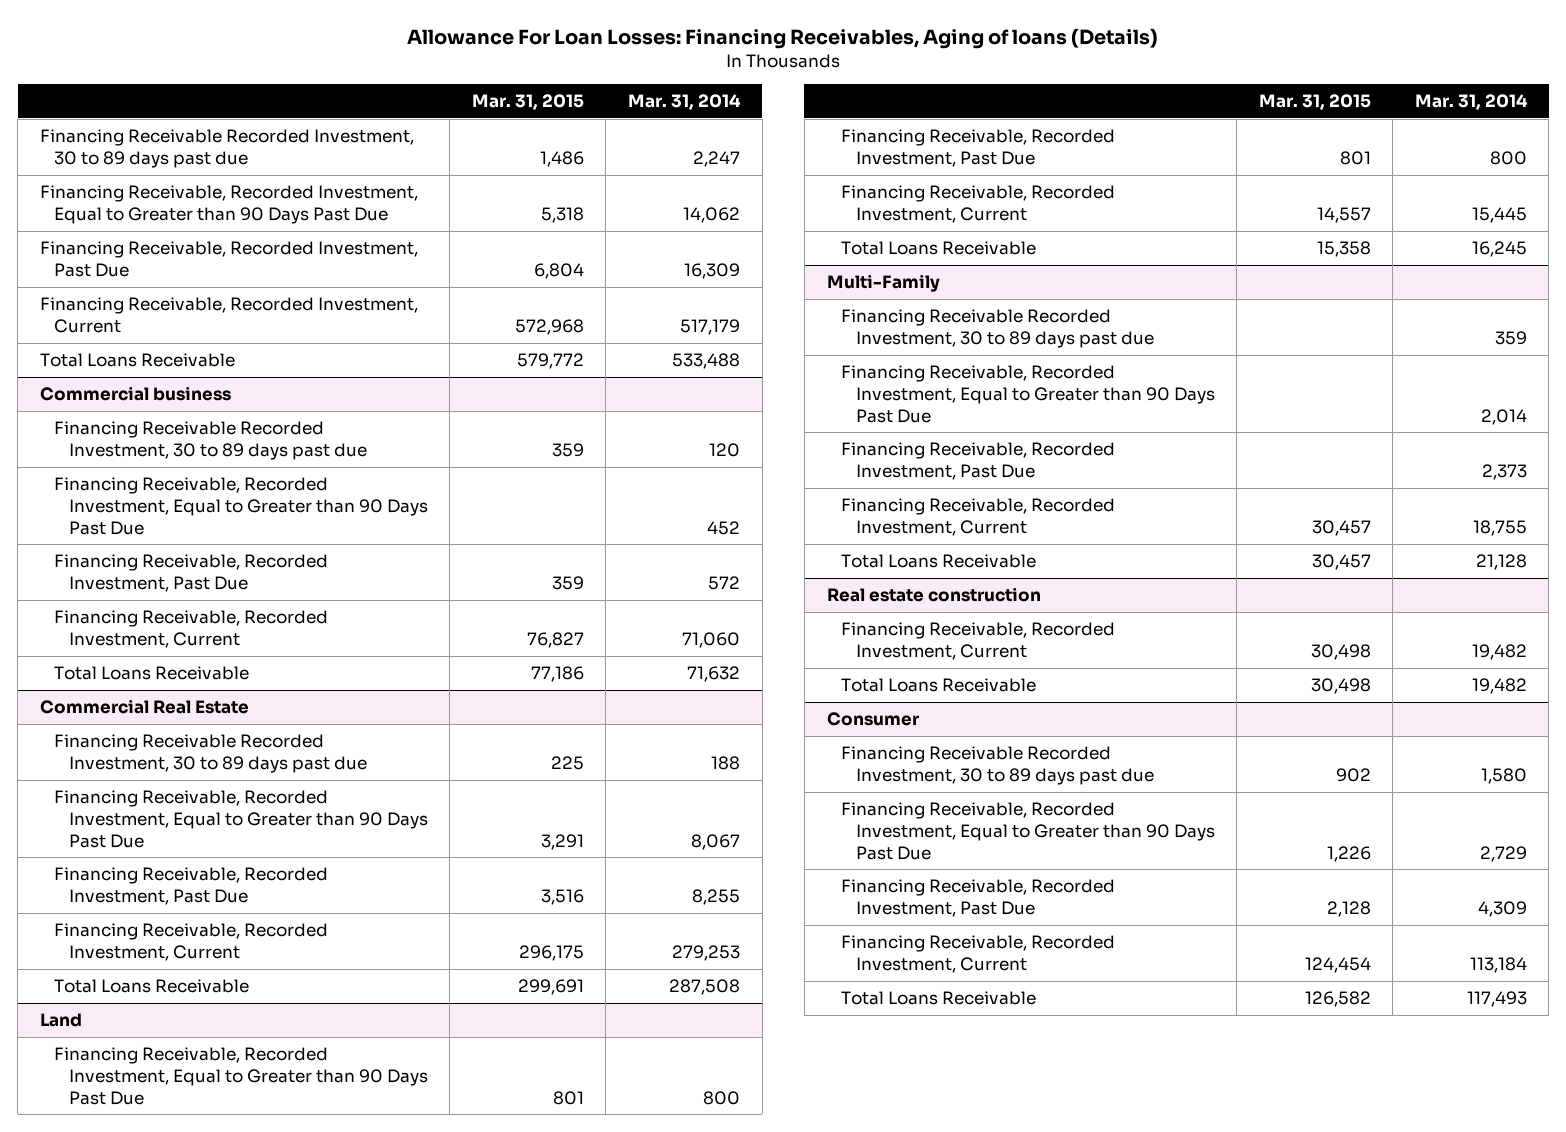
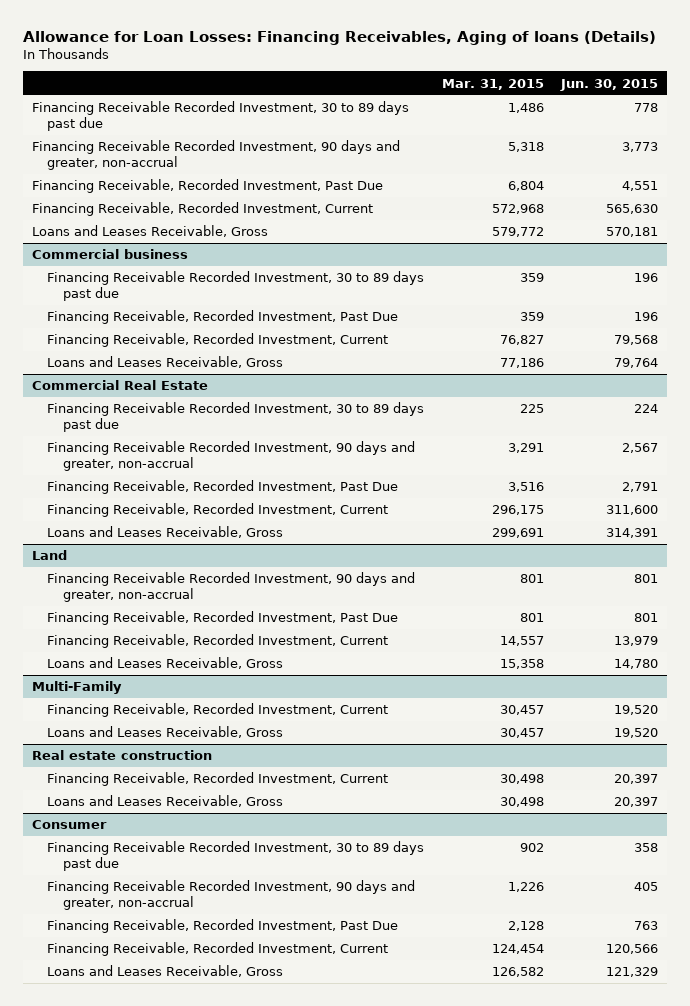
- Allowance For Loan Losses: Financing Receivables, Aging of loans (Details)
+ Allowance for Loan Losses: Financing Receivables, Aging of loans (Details)
- | Mar. 31, 2015 | Mar. 31, 2014
+ | Mar. 31, 2015 | Jun. 30, 2015
- Financing Receivable, Recorded Investment, Equal to Greater than 90 Days Past Due | 5,318 | 14,062
+ Financing Receivable Recorded Investment, 90 days and greater, non-accrual | 5,318 | 3,773
- Total Loans Receivable | 579,772 | 533,488
+ Loans and Leases Receivable, Gross | 579,772 | 570,181
@ Commercial business
- Financing Receivable, Recorded Investment, Equal to Greater than 90 Days Past Due | | 452
- Total Loans Receivable | 77,186 | 71,632
+ Loans and Leases Receivable, Gross | 77,186 | 79,764
@ Commercial Real Estate
- Financing Receivable, Recorded Investment, Equal to Greater than 90 Days Past Due | 3,291 | 8,067
+ Financing Receivable Recorded Investment, 90 days and greater, non-accrual | 3,291 | 2,567
- Total Loans Receivable | 299,691 | 287,508
+ Loans and Leases Receivable, Gross | 299,691 | 314,391
@ Land
- Financing Receivable, Recorded Investment, Equal to Greater than 90 Days Past Due | 801 | 800
+ Financing Receivable Recorded Investment, 90 days and greater, non-accrual | 801 | 801
- Total Loans Receivable | 15,358 | 16,245
+ Loans and Leases Receivable, Gross | 15,358 | 14,780
@ Multi-Family
- Financing Receivable Recorded Investment, 30 to 89 days past due | | 359
- Financing Receivable, Recorded Investment, Equal to Greater than 90 Days Past Due | | 2,014
- Financing Receivable, Recorded Investment, Past Due | | 2,373
- Total Loans Receivable | 30,457 | 21,128
+ Loans and Leases Receivable, Gross | 30,457 | 19,520
@ Real estate construction
- Total Loans Receivable | 30,498 | 19,482
+ Loans and Leases Receivable, Gross | 30,498 | 20,397
@ Consumer
- Financing Receivable, Recorded Investment, Equal to Greater than 90 Days Past Due | 1,226 | 2,729
+ Financing Receivable Recorded Investment, 90 days and greater, non-accrual | 1,226 | 405
- Total Loans Receivable | 126,582 | 117,493
+ Loans and Leases Receivable, Gross | 126,582 | 121,329

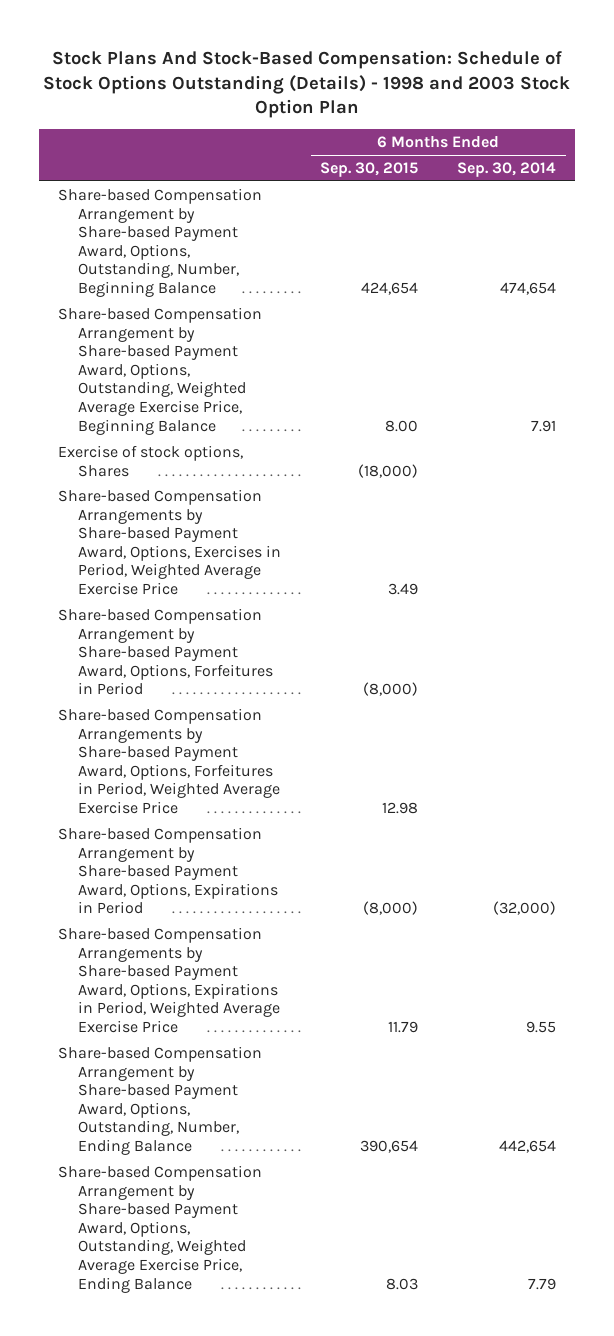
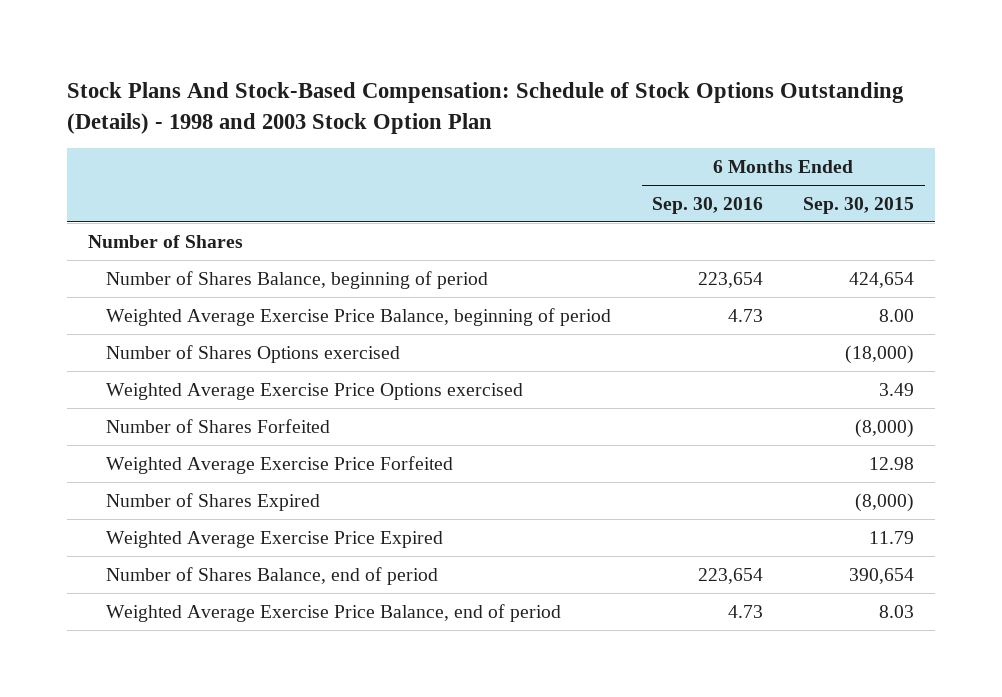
- | 6 Months Ended Sep. 30, 2015 | 6 Months Ended Sep. 30, 2014
+ | 6 Months Ended Sep. 30, 2016 | 6 Months Ended Sep. 30, 2015
- Share-based Compensation Arrangement by Share-based Payment Award, Options, Outstanding, Number, Beginning Balance | 424,654 | 474,654
- Share-based Compensation Arrangement by Share-based Payment Award, Options, Outstanding, Weighted Average Exercise Price, Beginning Balance | 8.00 | 7.91
- Exercise of stock options, Shares | (18,000) |
- Share-based Compensation Arrangements by Share-based Payment Award, Options, Exercises in Period, Weighted Average Exercise Price | 3.49 |
- Share-based Compensation Arrangement by Share-based Payment Award, Options, Forfeitures in Period | (8,000) |
- Share-based Compensation Arrangements by Share-based Payment Award, Options, Forfeitures in Period, Weighted Average Exercise Price | 12.98 |
- Share-based Compensation Arrangement by Share-based Payment Award, Options, Expirations in Period | (8,000) | (32,000)
- Share-based Compensation Arrangements by Share-based Payment Award, Options, Expirations in Period, Weighted Average Exercise Price | 11.79 | 9.55
- Share-based Compensation Arrangement by Share-based Payment Award, Options, Outstanding, Number, Ending Balance | 390,654 | 442,654
- Share-based Compensation Arrangement by Share-based Payment Award, Options, Outstanding, Weighted Average Exercise Price, Ending Balance | 8.03 | 7.79
+ Number of Shares
+ Number of Shares Balance, beginning of period | 223,654 | 424,654
+ Weighted Average Exercise Price Balance, beginning of period | 4.73 | 8.00
+ Number of Shares Options exercised | | (18,000)
+ Weighted Average Exercise Price Options exercised | | 3.49
+ Number of Shares Forfeited | | (8,000)
+ Weighted Average Exercise Price Forfeited | | 12.98
+ Number of Shares Expired | | (8,000)
+ Weighted Average Exercise Price Expired | | 11.79
+ Number of Shares Balance, end of period | 223,654 | 390,654
+ Weighted Average Exercise Price Balance, end of period | 4.73 | 8.03

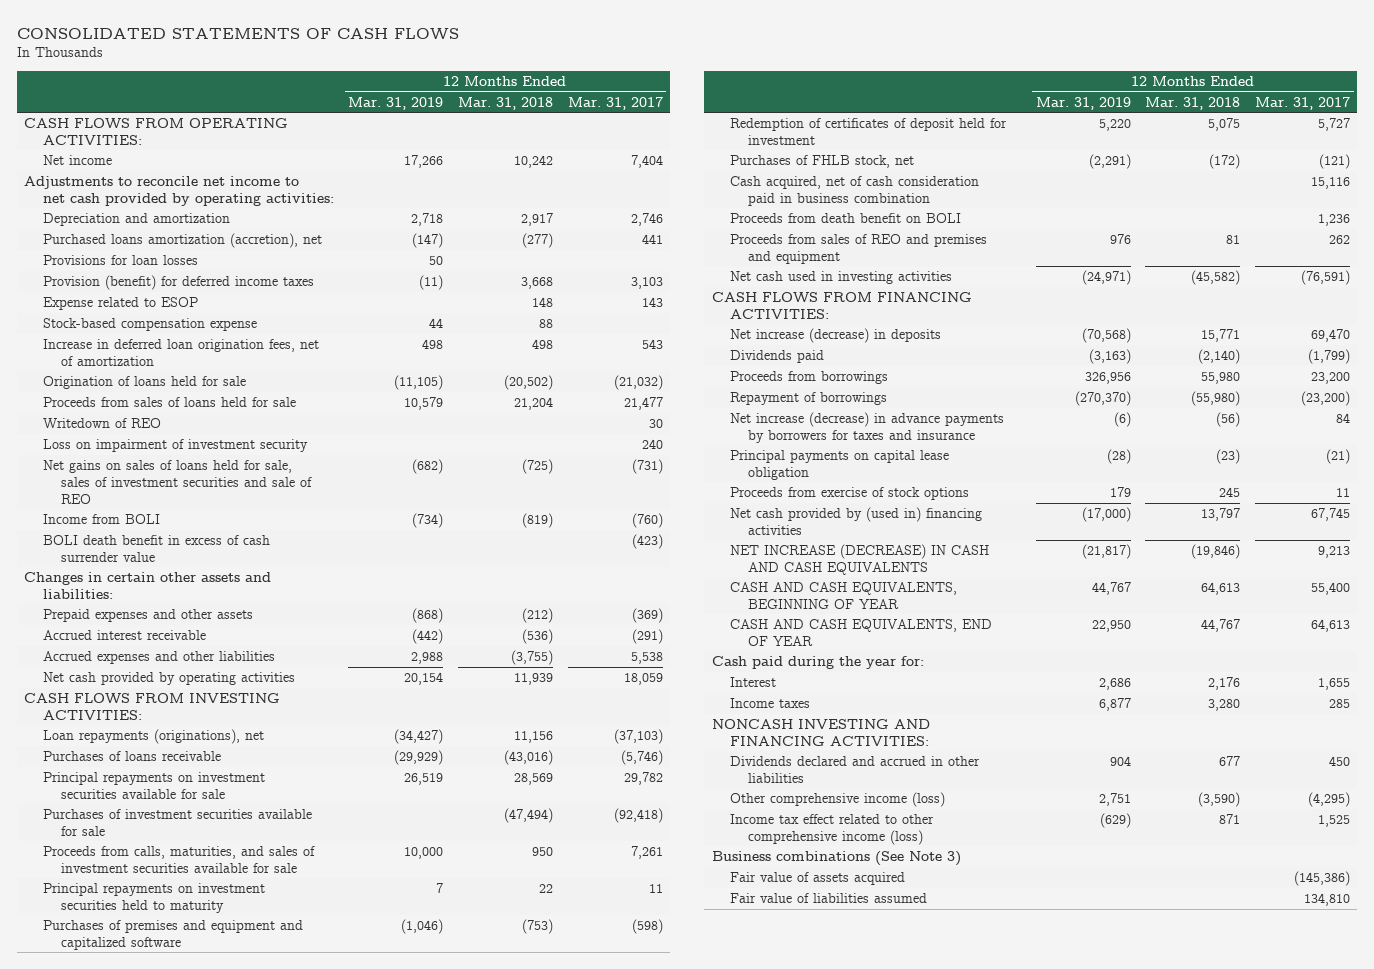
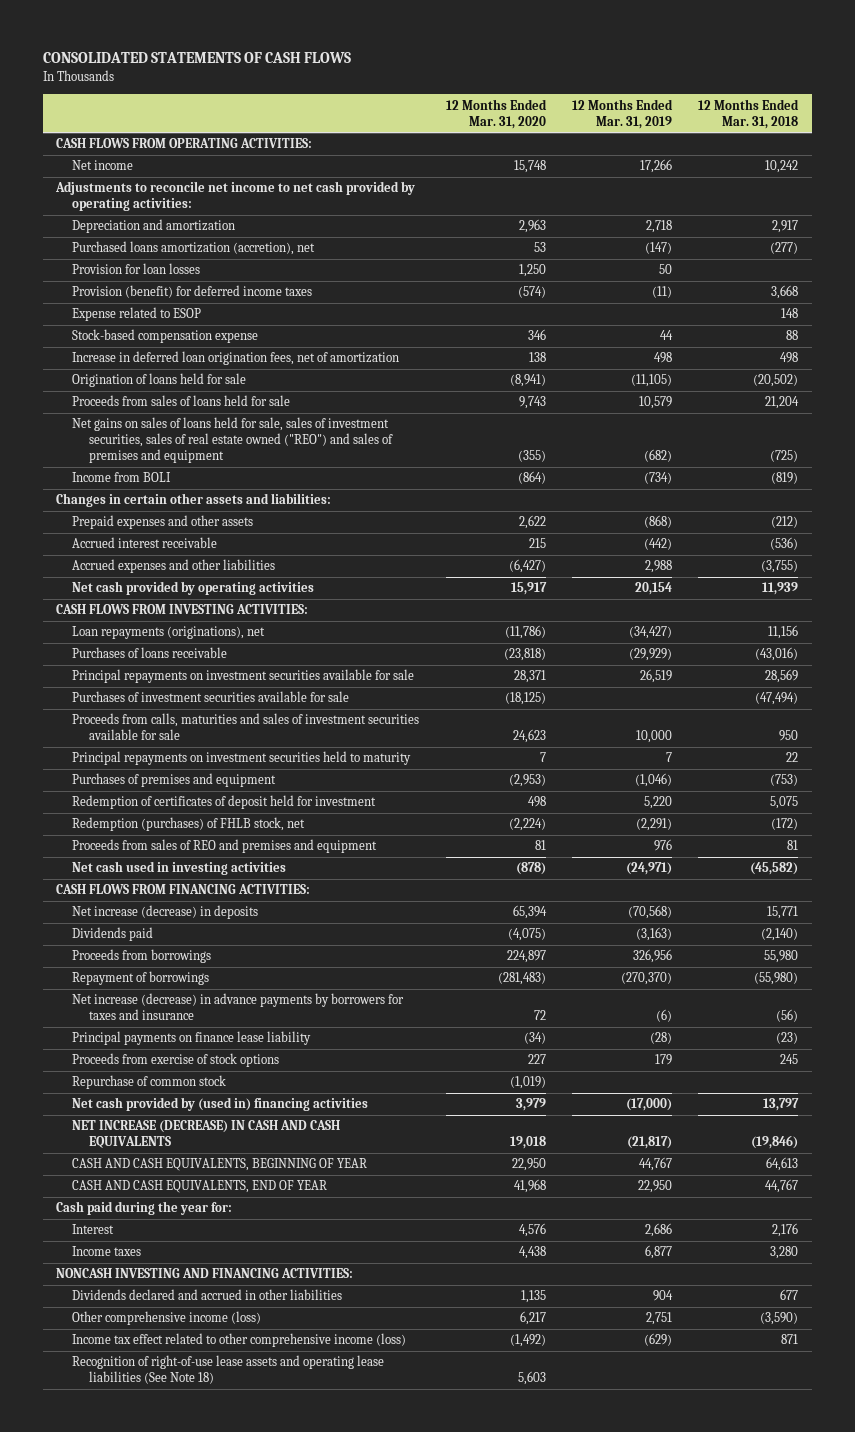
- | 12 Months Ended Mar. 31, 2019 | 12 Months Ended Mar. 31, 2018 | 12 Months Ended Mar. 31, 2017
+ | 12 Months Ended Mar. 31, 2020 | 12 Months Ended Mar. 31, 2019 | 12 Months Ended Mar. 31, 2018
- Provisions for loan losses | 50 | |
+ Provision for loan losses | 1,250 | 50 |
- Writedown of REO | | | 30
- Loss on impairment of investment security | | | 240
- Net gains on sales of loans held for sale, sales of investment securities and sale of REO | (682) | (725) | (731)
+ Net gains on sales of loans held for sale, sales of investment securities, sales of real estate owned ("REO") and sales of premises and equipment | (355) | (682) | (725)
- BOLI death benefit in excess of cash surrender value | | | (423)
- Proceeds from calls, maturities, and sales of investment securities available for sale | 10,000 | 950 | 7,261
+ Proceeds from calls, maturities and sales of investment securities available for sale | 24,623 | 10,000 | 950
- Purchases of premises and equipment and capitalized software | (1,046) | (753) | (598)
+ Purchases of premises and equipment | (2,953) | (1,046) | (753)
- Purchases of FHLB stock, net | (2,291) | (172) | (121)
- Cash acquired, net of cash consideration paid in business combination | | | 15,116
- Proceeds from death benefit on BOLI | | | 1,236
+ Redemption (purchases) of FHLB stock, net | (2,224) | (2,291) | (172)
- Principal payments on capital lease obligation | (28) | (23) | (21)
+ Principal payments on finance lease liability | (34) | (28) | (23)
+ Repurchase of common stock | (1,019) | |
- Business combinations (See Note 3)
- Fair value of assets acquired | | | (145,386)
- Fair value of liabilities assumed | | | 134,810
+ Recognition of right-of-use lease assets and operating lease liabilities (See Note 18) | 5,603 | |

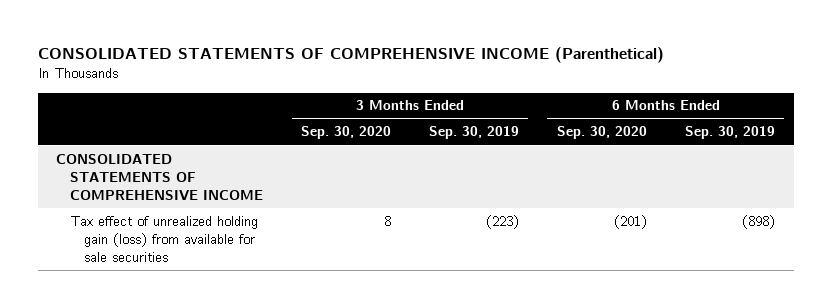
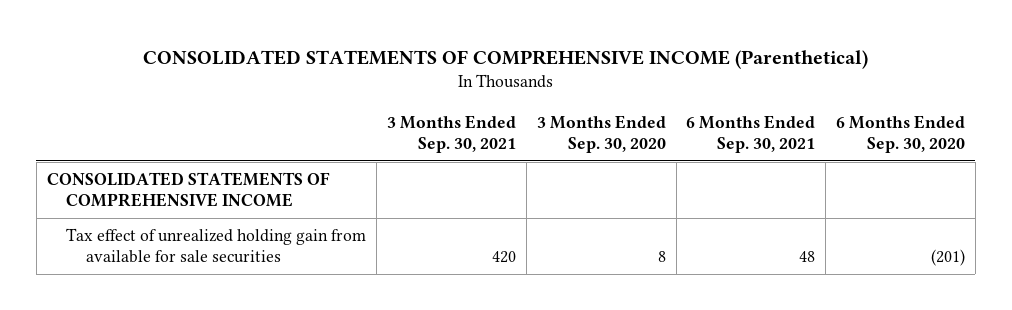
- | 3 Months Ended Sep. 30, 2020 | 3 Months Ended Sep. 30, 2019 | 6 Months Ended Sep. 30, 2020 | 6 Months Ended Sep. 30, 2019
+ | 3 Months Ended Sep. 30, 2021 | 3 Months Ended Sep. 30, 2020 | 6 Months Ended Sep. 30, 2021 | 6 Months Ended Sep. 30, 2020
- Tax effect of unrealized holding gain (loss) from available for sale securities | 8 | (223) | (201) | (898)
+ Tax effect of unrealized holding gain from available for sale securities | 420 | 8 | 48 | (201)

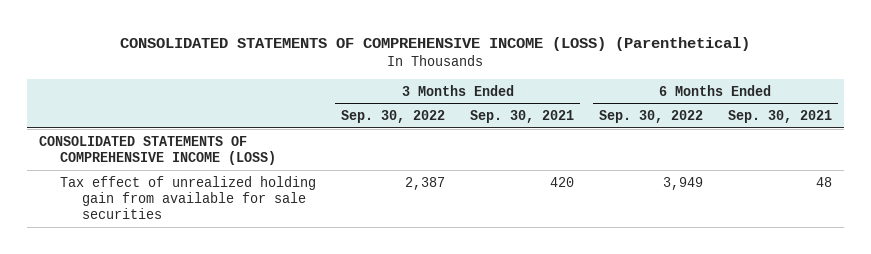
- CONSOLIDATED STATEMENTS OF COMPREHENSIVE INCOME (Parenthetical)
+ CONSOLIDATED STATEMENTS OF COMPREHENSIVE INCOME (LOSS) (Parenthetical)
- | 3 Months Ended Sep. 30, 2021 | 3 Months Ended Sep. 30, 2020 | 6 Months Ended Sep. 30, 2021 | 6 Months Ended Sep. 30, 2020
+ | 3 Months Ended Sep. 30, 2022 | 3 Months Ended Sep. 30, 2021 | 6 Months Ended Sep. 30, 2022 | 6 Months Ended Sep. 30, 2021
- CONSOLIDATED STATEMENTS OF COMPREHENSIVE INCOME
+ CONSOLIDATED STATEMENTS OF COMPREHENSIVE INCOME (LOSS)

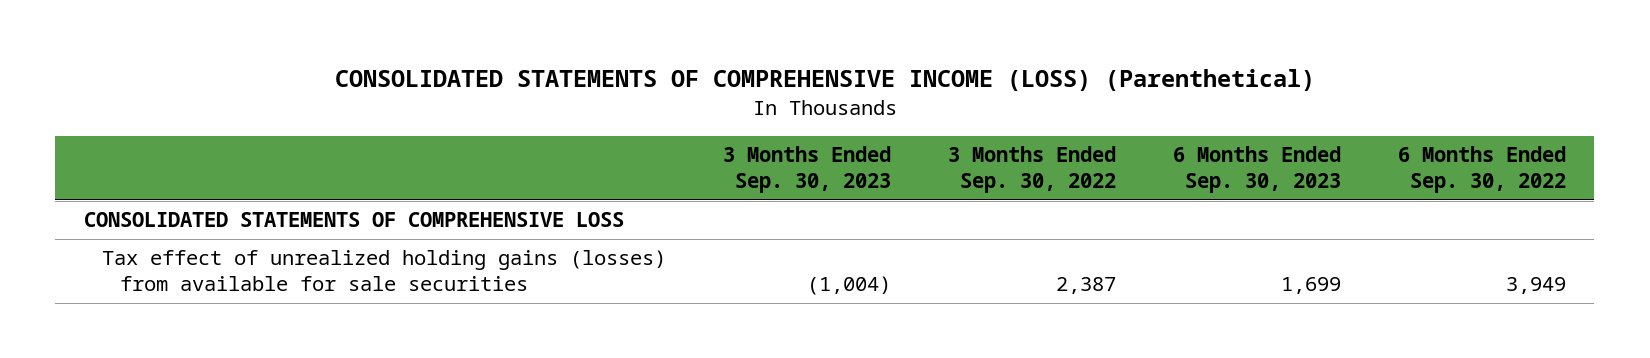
- | 3 Months Ended Sep. 30, 2022 | 3 Months Ended Sep. 30, 2021 | 6 Months Ended Sep. 30, 2022 | 6 Months Ended Sep. 30, 2021
+ | 3 Months Ended Sep. 30, 2023 | 3 Months Ended Sep. 30, 2022 | 6 Months Ended Sep. 30, 2023 | 6 Months Ended Sep. 30, 2022
- CONSOLIDATED STATEMENTS OF COMPREHENSIVE INCOME (LOSS)
- Tax effect of unrealized holding gain from available for sale securities | 2,387 | 420 | 3,949 | 48
+ CONSOLIDATED STATEMENTS OF COMPREHENSIVE LOSS
+ Tax effect of unrealized holding gains (losses) from available for sale securities | (1,004) | 2,387 | 1,699 | 3,949

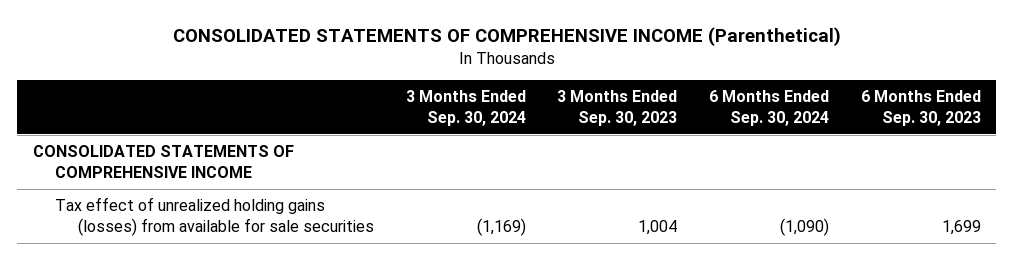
- CONSOLIDATED STATEMENTS OF COMPREHENSIVE INCOME (LOSS) (Parenthetical)
+ CONSOLIDATED STATEMENTS OF COMPREHENSIVE INCOME (Parenthetical)
- | 3 Months Ended Sep. 30, 2023 | 3 Months Ended Sep. 30, 2022 | 6 Months Ended Sep. 30, 2023 | 6 Months Ended Sep. 30, 2022
+ | 3 Months Ended Sep. 30, 2024 | 3 Months Ended Sep. 30, 2023 | 6 Months Ended Sep. 30, 2024 | 6 Months Ended Sep. 30, 2023
- CONSOLIDATED STATEMENTS OF COMPREHENSIVE LOSS
- Tax effect of unrealized holding gains (losses) from available for sale securities | (1,004) | 2,387 | 1,699 | 3,949
+ CONSOLIDATED STATEMENTS OF COMPREHENSIVE INCOME
+ Tax effect of unrealized holding gains (losses) from available for sale securities | (1,169) | 1,004 | (1,090) | 1,699

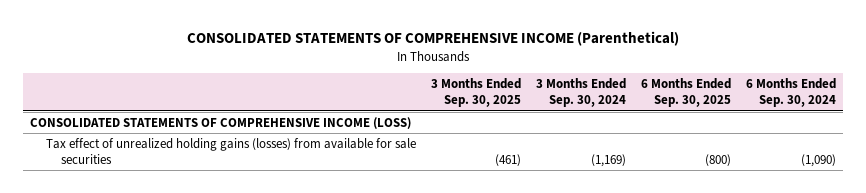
- | 3 Months Ended Sep. 30, 2024 | 3 Months Ended Sep. 30, 2023 | 6 Months Ended Sep. 30, 2024 | 6 Months Ended Sep. 30, 2023
+ | 3 Months Ended Sep. 30, 2025 | 3 Months Ended Sep. 30, 2024 | 6 Months Ended Sep. 30, 2025 | 6 Months Ended Sep. 30, 2024
- CONSOLIDATED STATEMENTS OF COMPREHENSIVE INCOME
+ CONSOLIDATED STATEMENTS OF COMPREHENSIVE INCOME (LOSS)

